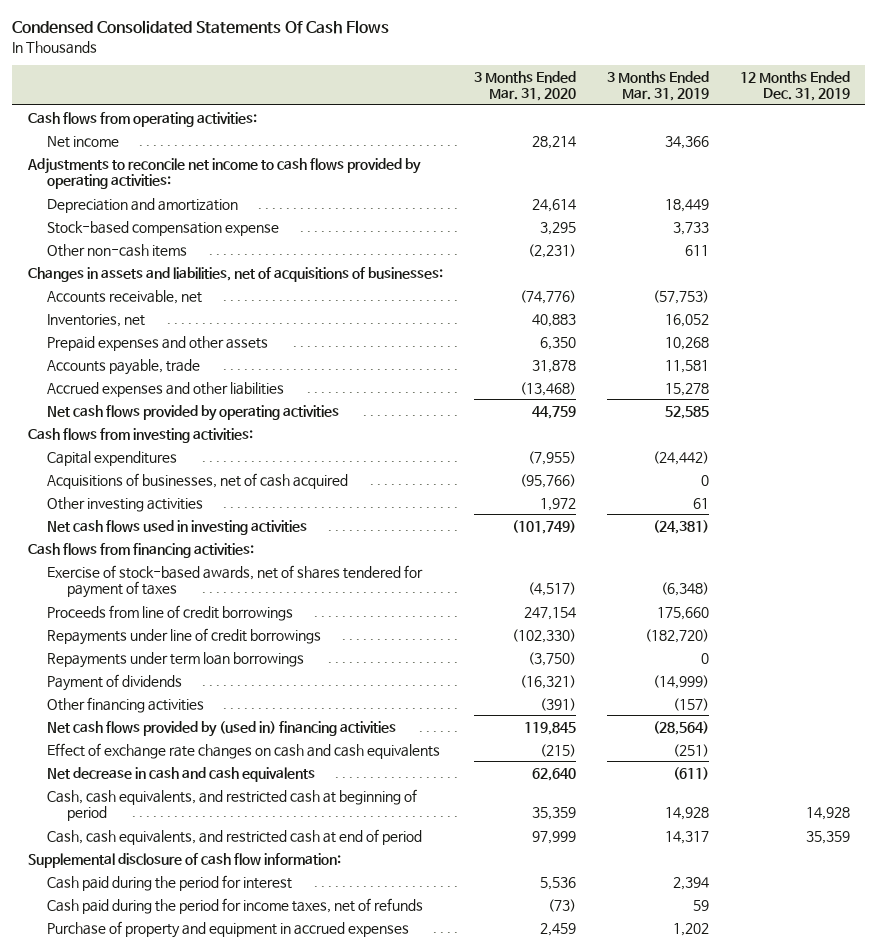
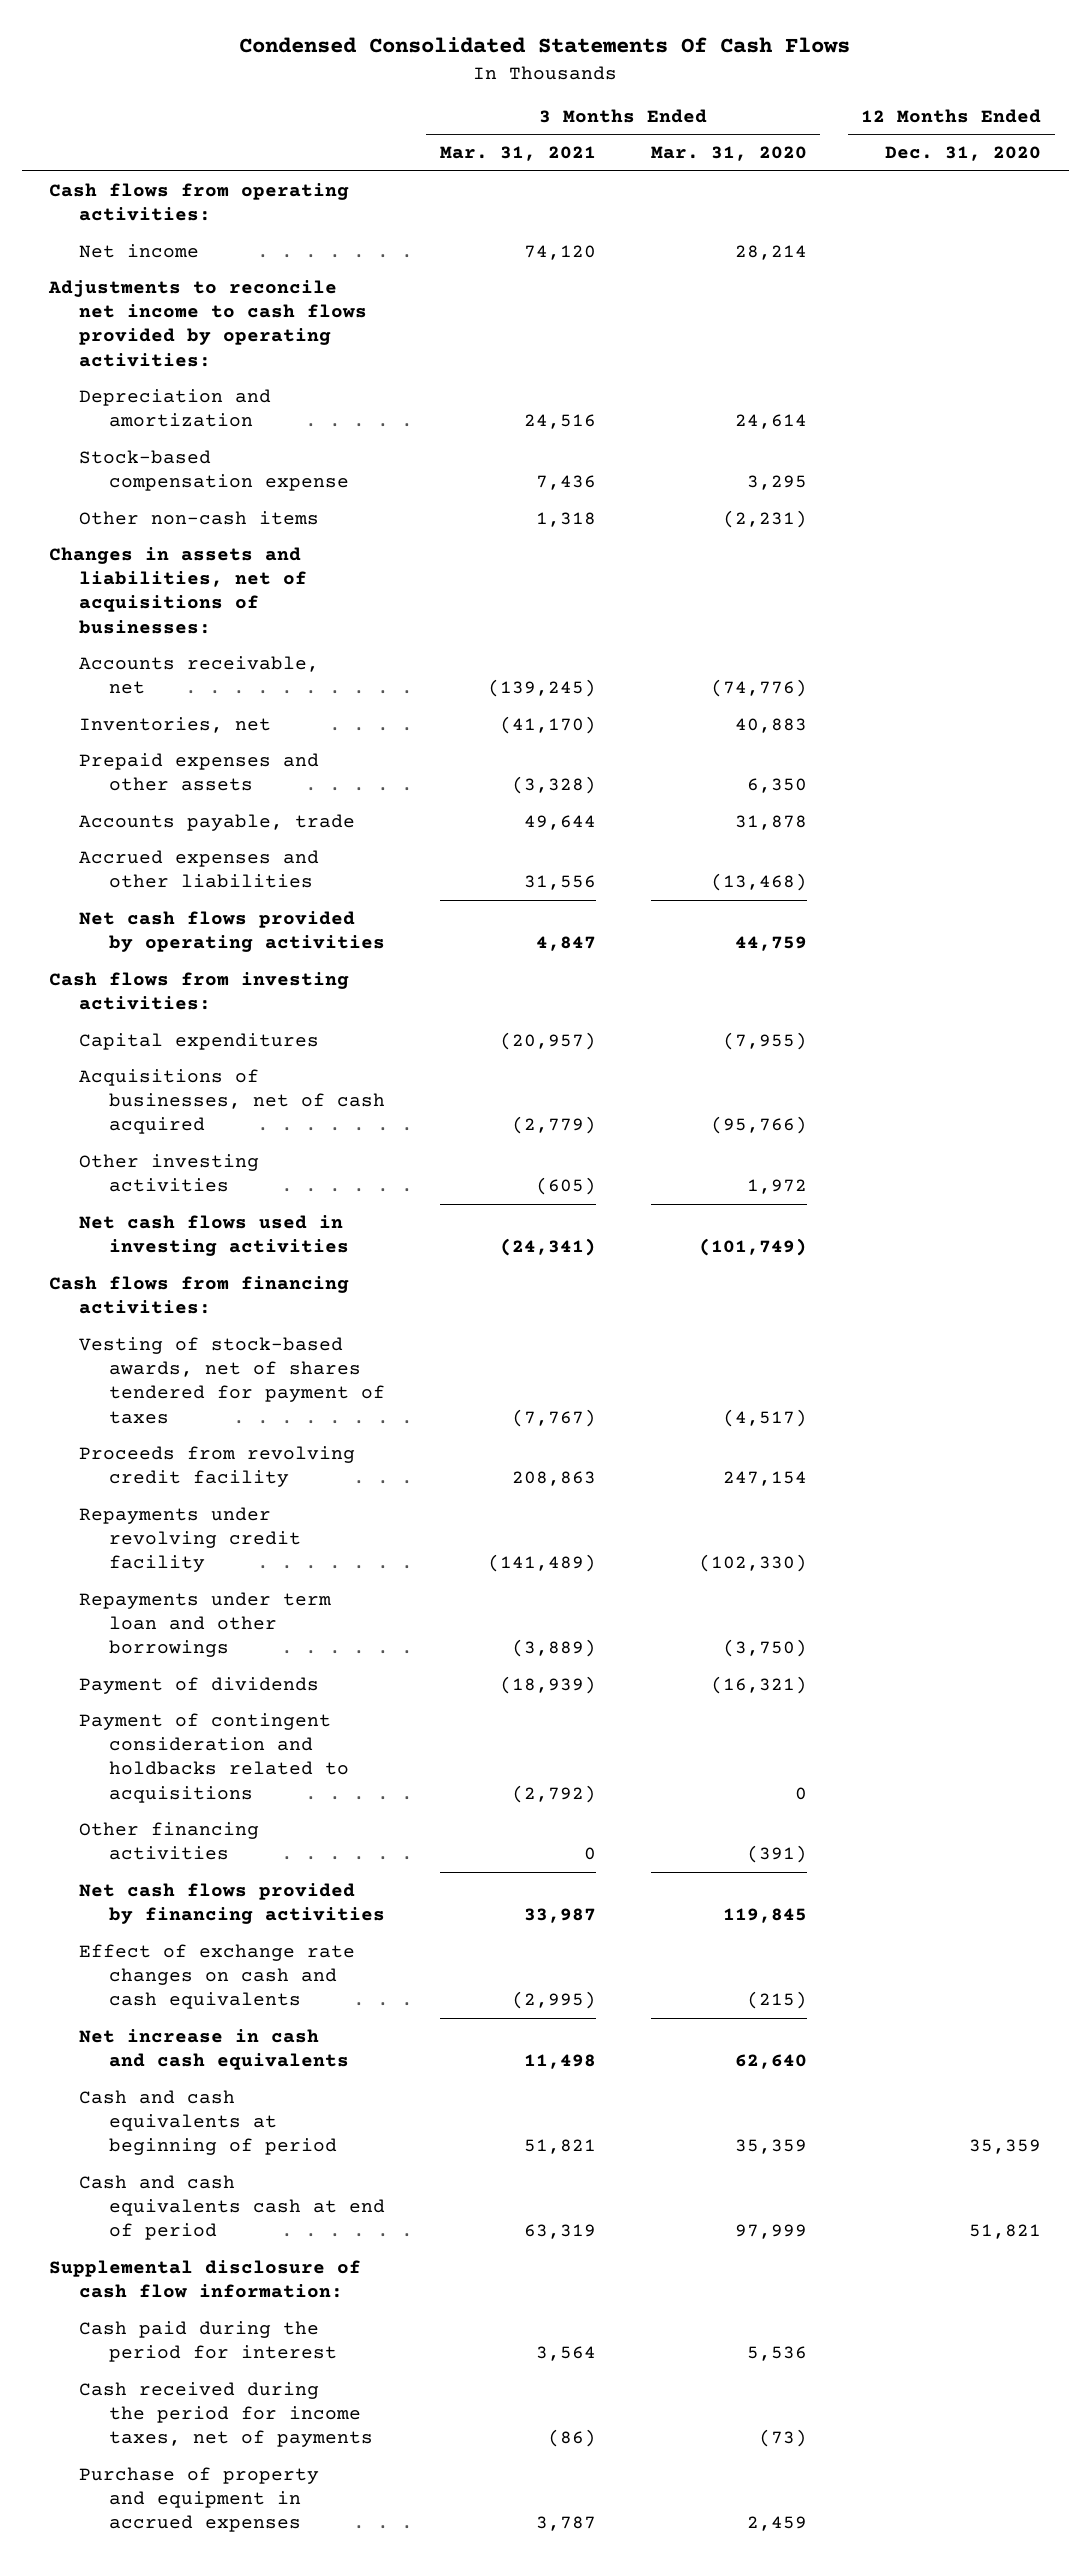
- | 3 Months Ended Mar. 31, 2020 | 3 Months Ended Mar. 31, 2019 | 12 Months Ended Dec. 31, 2019
+ | 3 Months Ended Mar. 31, 2021 | 3 Months Ended Mar. 31, 2020 | 12 Months Ended Dec. 31, 2020
- Exercise of stock-based awards, net of shares tendered for payment of taxes | (4,517) | (6,348) |
- Proceeds from line of credit borrowings | 247,154 | 175,660 |
- Repayments under line of credit borrowings | (102,330) | (182,720) |
- Repayments under term loan borrowings | (3,750) | 0 |
+ Vesting of stock-based awards, net of shares tendered for payment of taxes | (7,767) | (4,517) |
+ Proceeds from revolving credit facility | 208,863 | 247,154 |
+ Repayments under revolving credit facility | (141,489) | (102,330) |
+ Repayments under term loan and other borrowings | (3,889) | (3,750) |
+ Payment of contingent consideration and holdbacks related to acquisitions | (2,792) | 0 |
- Net cash flows provided by (used in) financing activities | 119,845 | (28,564) |
+ Net cash flows provided by financing activities | 33,987 | 119,845 |
- Net decrease in cash and cash equivalents | 62,640 | (611) |
- Cash, cash equivalents, and restricted cash at beginning of period | 35,359 | 14,928 | 14,928
- Cash, cash equivalents, and restricted cash at end of period | 97,999 | 14,317 | 35,359
+ Net increase in cash and cash equivalents | 11,498 | 62,640 |
+ Cash and cash equivalents at beginning of period | 51,821 | 35,359 | 35,359
+ Cash and cash equivalents cash at end of period | 63,319 | 97,999 | 51,821
- Cash paid during the period for income taxes, net of refunds | (73) | 59 |
+ Cash received during the period for income taxes, net of payments | (86) | (73) |

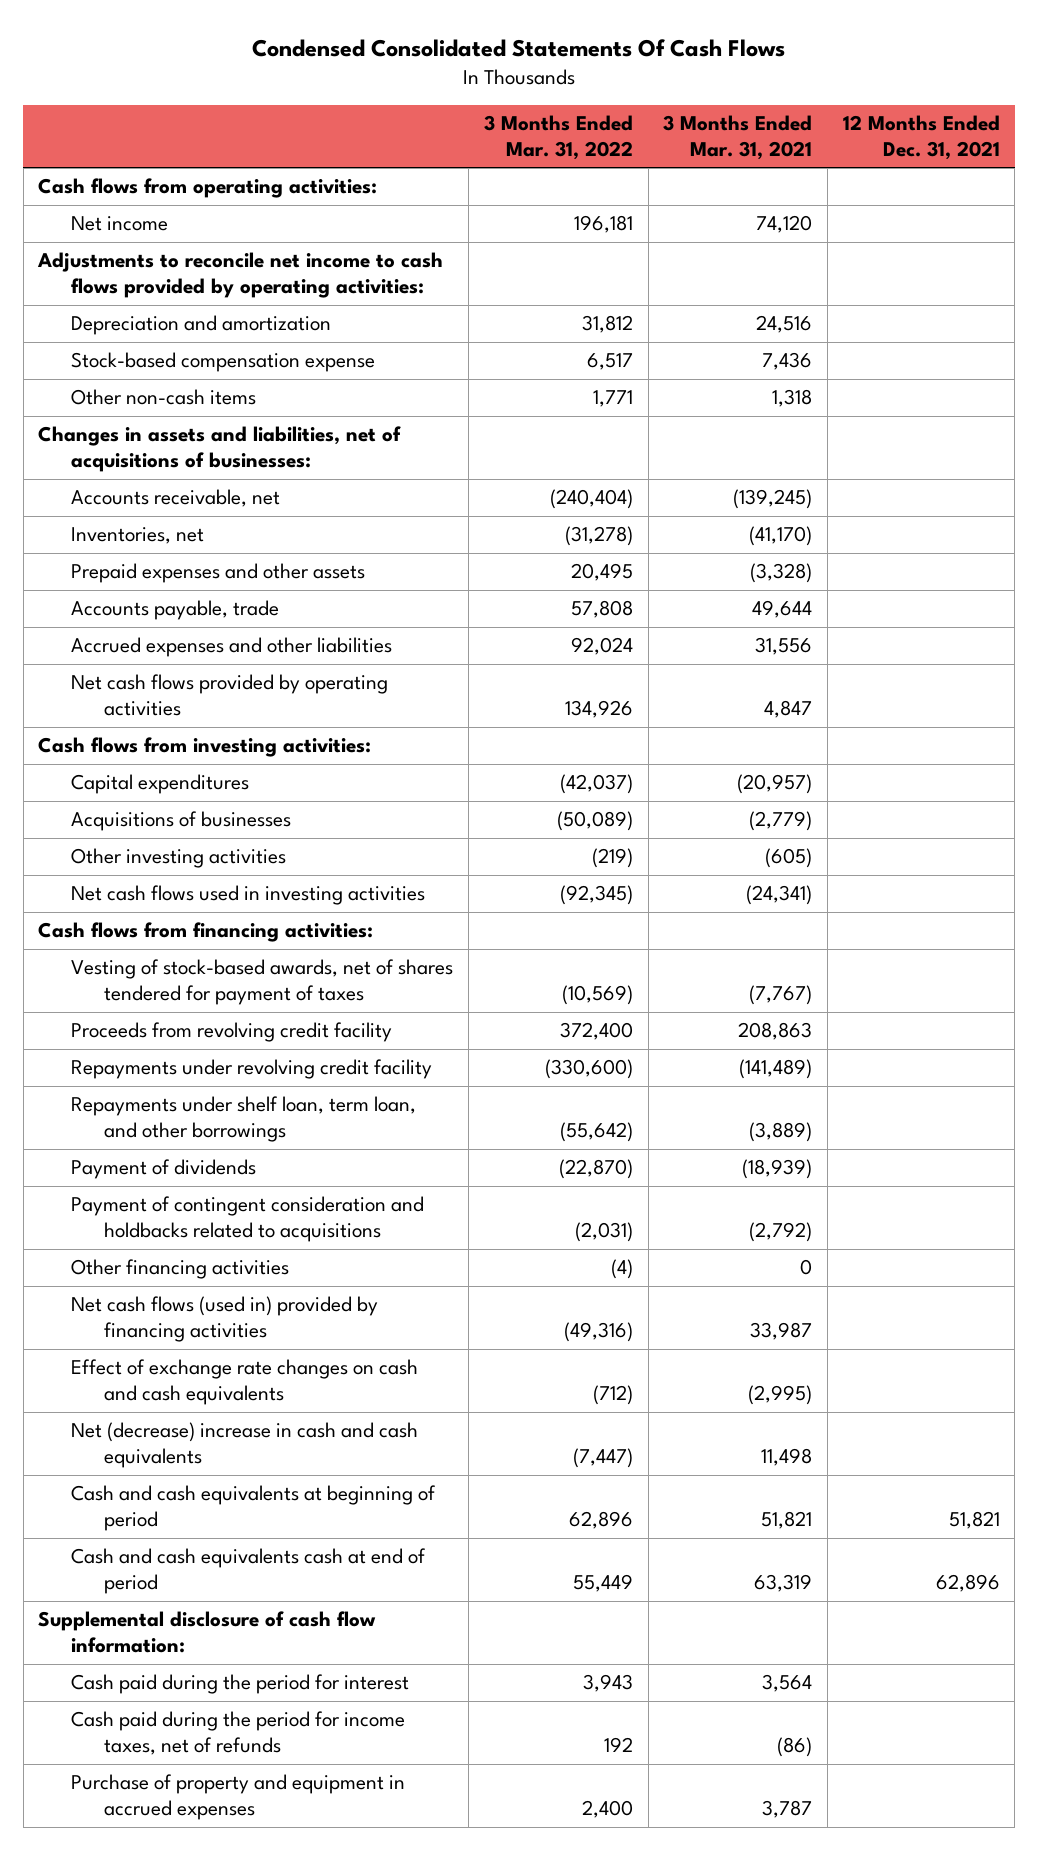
- | 3 Months Ended Mar. 31, 2021 | 3 Months Ended Mar. 31, 2020 | 12 Months Ended Dec. 31, 2020
+ | 3 Months Ended Mar. 31, 2022 | 3 Months Ended Mar. 31, 2021 | 12 Months Ended Dec. 31, 2021
- Acquisitions of businesses, net of cash acquired | (2,779) | (95,766) |
+ Acquisitions of businesses | (50,089) | (2,779) |
- Repayments under term loan and other borrowings | (3,889) | (3,750) |
+ Repayments under shelf loan, term loan, and other borrowings | (55,642) | (3,889) |
- Net cash flows provided by financing activities | 33,987 | 119,845 |
+ Net cash flows (used in) provided by financing activities | (49,316) | 33,987 |
- Net increase in cash and cash equivalents | 11,498 | 62,640 |
+ Net (decrease) increase in cash and cash equivalents | (7,447) | 11,498 |
- Cash received during the period for income taxes, net of payments | (86) | (73) |
+ Cash paid during the period for income taxes, net of refunds | 192 | (86) |

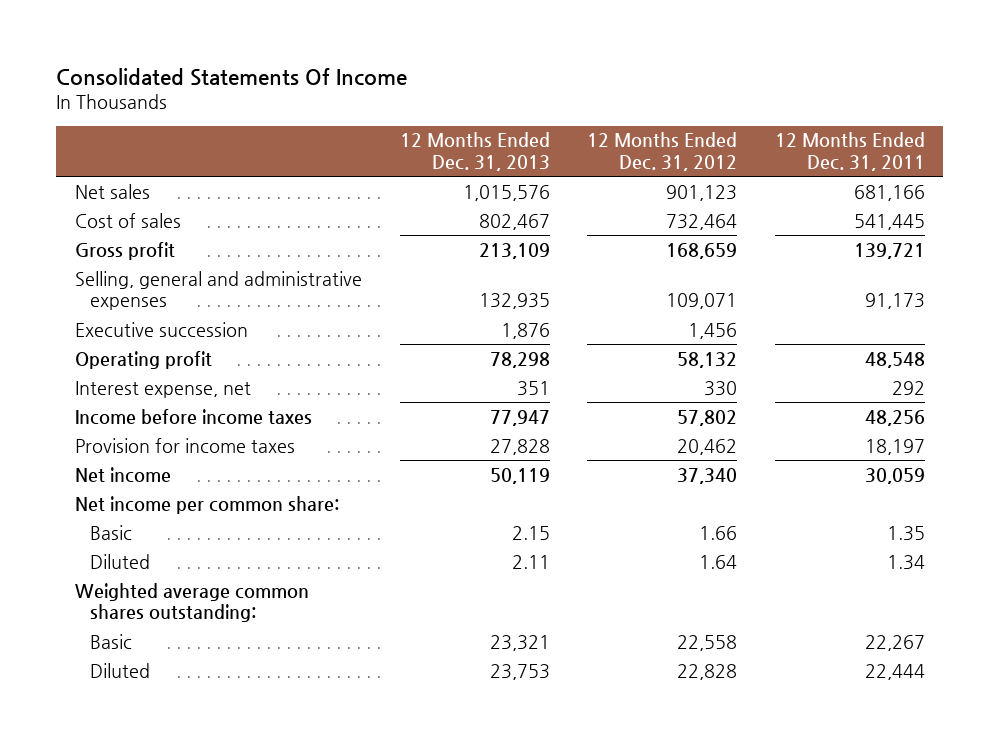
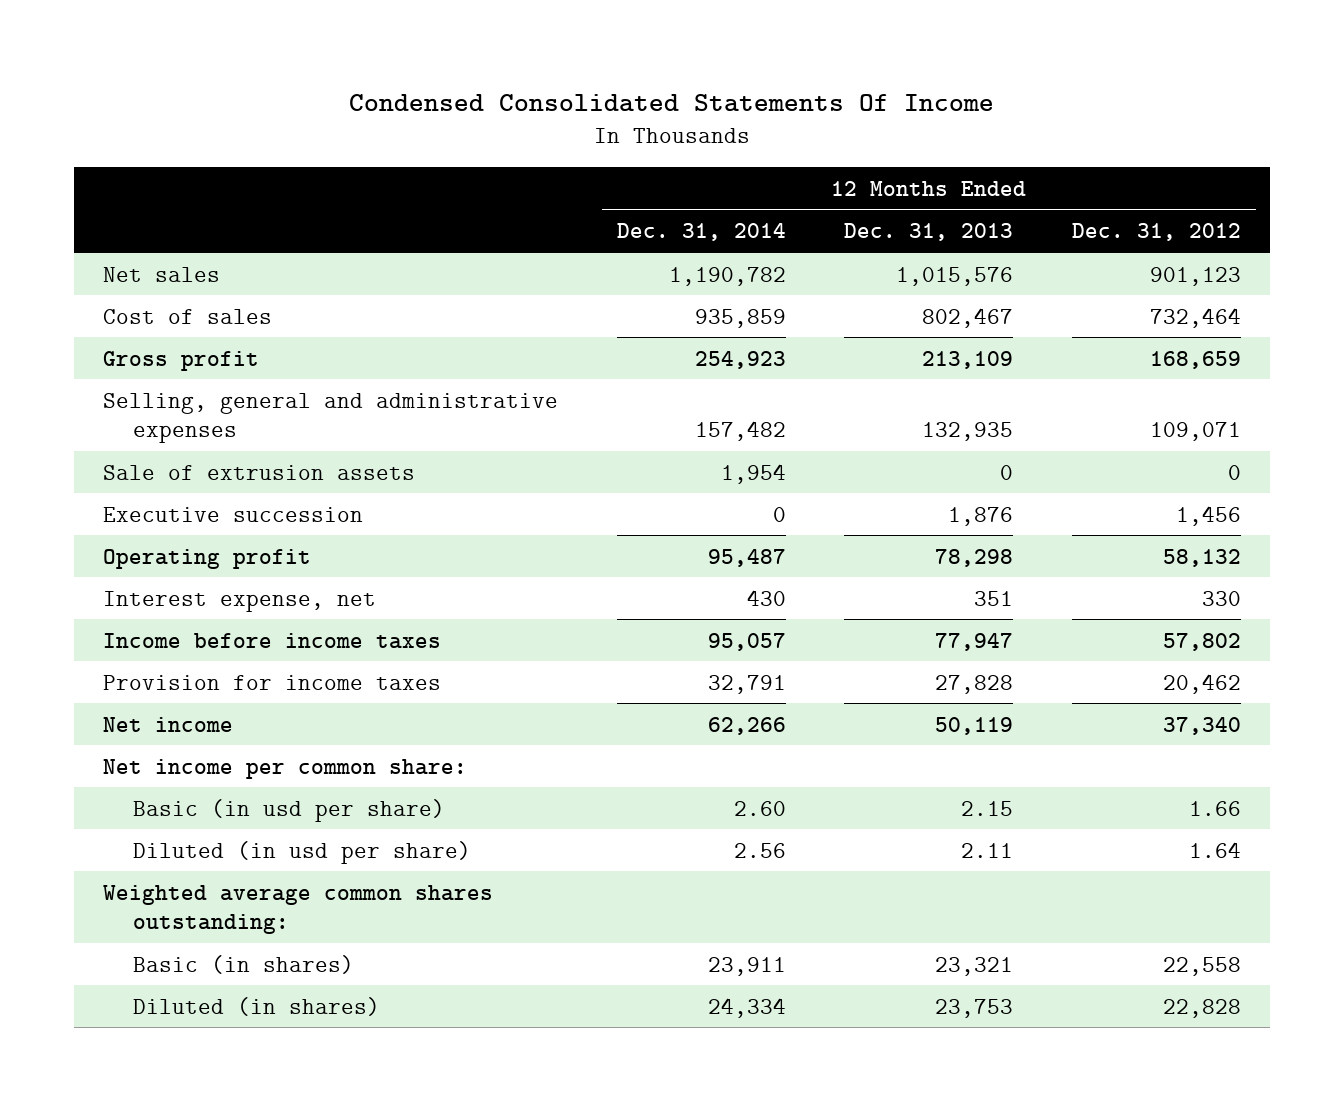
- Consolidated Statements Of Income
+ Condensed Consolidated Statements Of Income
- | 12 Months Ended Dec. 31, 2013 | 12 Months Ended Dec. 31, 2012 | 12 Months Ended Dec. 31, 2011
+ | 12 Months Ended Dec. 31, 2014 | 12 Months Ended Dec. 31, 2013 | 12 Months Ended Dec. 31, 2012
+ Sale of extrusion assets | 1,954 | 0 | 0
- Basic | 2.15 | 1.66 | 1.35
- Diluted | 2.11 | 1.64 | 1.34
+ Basic (in usd per share) | 2.60 | 2.15 | 1.66
+ Diluted (in usd per share) | 2.56 | 2.11 | 1.64
- Basic | 23,321 | 22,558 | 22,267
- Diluted | 23,753 | 22,828 | 22,444
+ Basic (in shares) | 23,911 | 23,321 | 22,558
+ Diluted (in shares) | 24,334 | 23,753 | 22,828

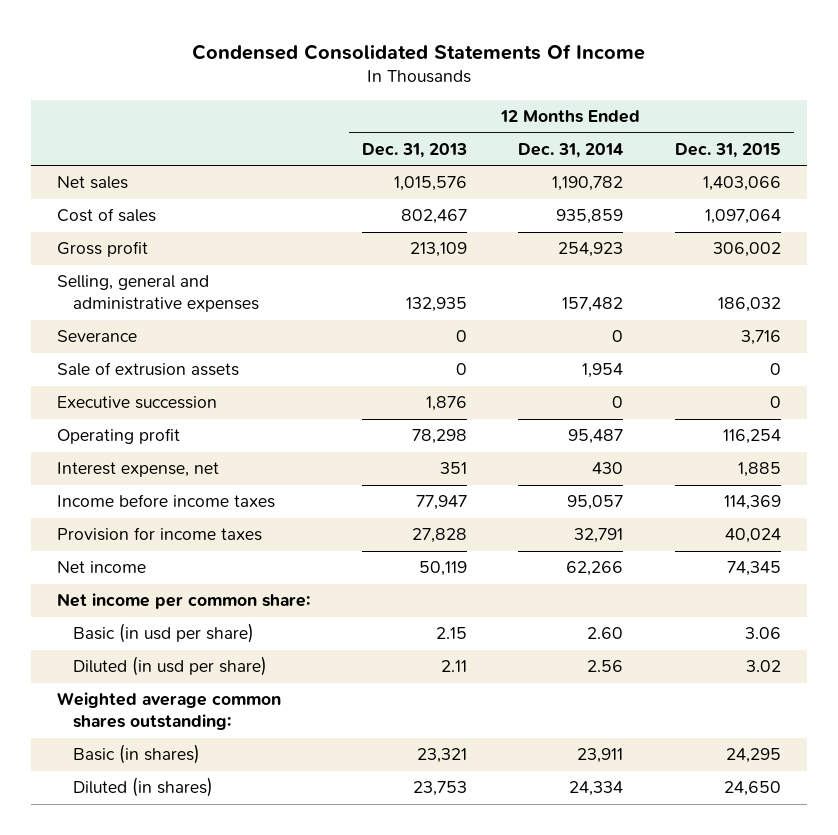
- | 12 Months Ended Dec. 31, 2014 | 12 Months Ended Dec. 31, 2013 | 12 Months Ended Dec. 31, 2012
+ | 12 Months Ended Dec. 31, 2013 | 12 Months Ended Dec. 31, 2014 | 12 Months Ended Dec. 31, 2015
+ Severance | 0 | 0 | 3,716

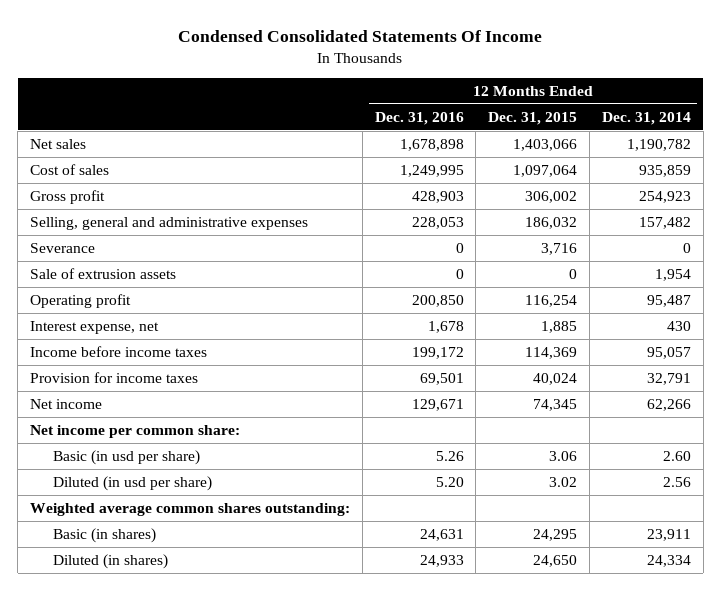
- | 12 Months Ended Dec. 31, 2013 | 12 Months Ended Dec. 31, 2014 | 12 Months Ended Dec. 31, 2015
+ | 12 Months Ended Dec. 31, 2016 | 12 Months Ended Dec. 31, 2015 | 12 Months Ended Dec. 31, 2014
- Executive succession | 1,876 | 0 | 0

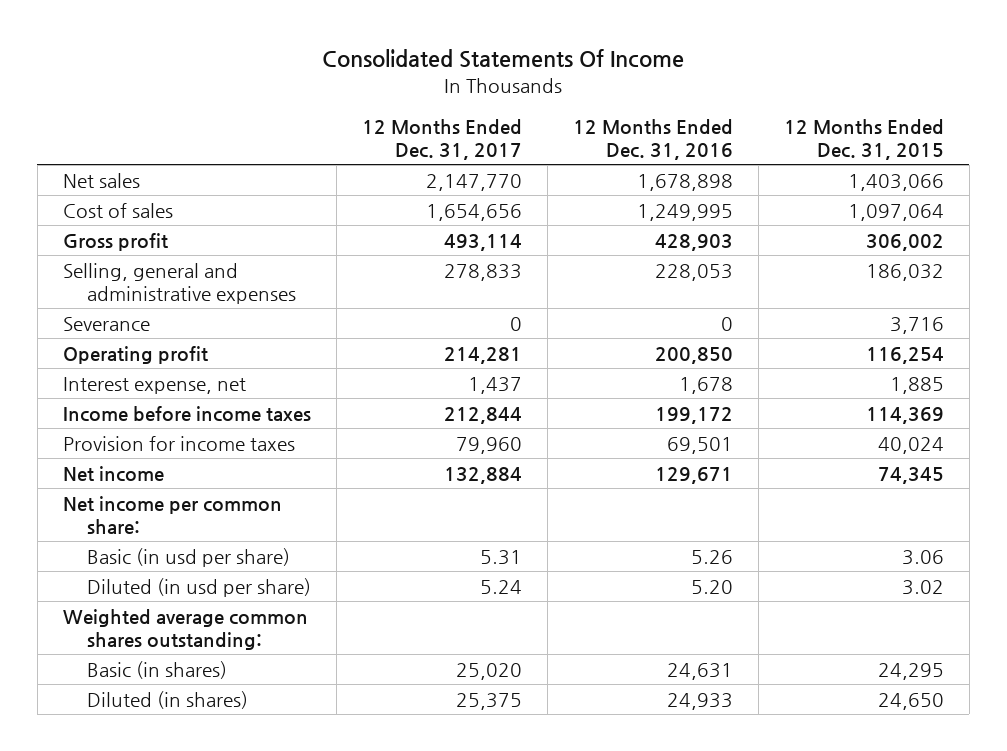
- Condensed Consolidated Statements Of Income
+ Consolidated Statements Of Income
- | 12 Months Ended Dec. 31, 2016 | 12 Months Ended Dec. 31, 2015 | 12 Months Ended Dec. 31, 2014
+ | 12 Months Ended Dec. 31, 2017 | 12 Months Ended Dec. 31, 2016 | 12 Months Ended Dec. 31, 2015
- Sale of extrusion assets | 0 | 0 | 1,954

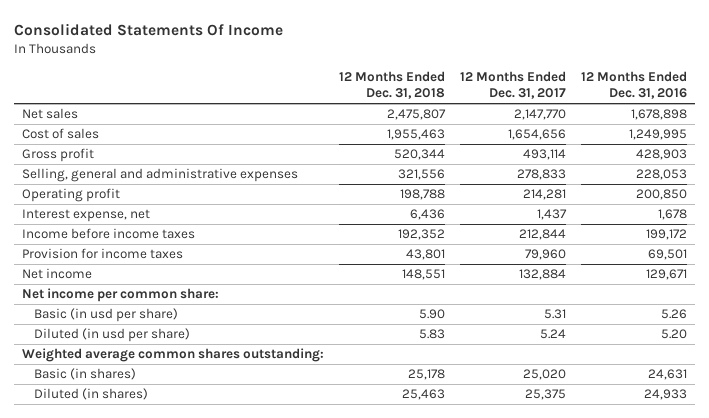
- | 12 Months Ended Dec. 31, 2017 | 12 Months Ended Dec. 31, 2016 | 12 Months Ended Dec. 31, 2015
+ | 12 Months Ended Dec. 31, 2018 | 12 Months Ended Dec. 31, 2017 | 12 Months Ended Dec. 31, 2016
- Severance | 0 | 0 | 3,716

